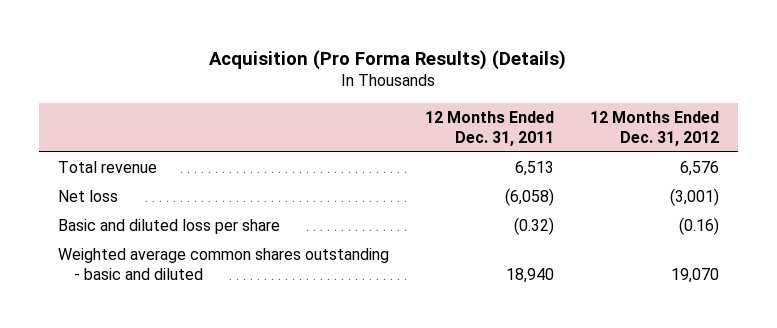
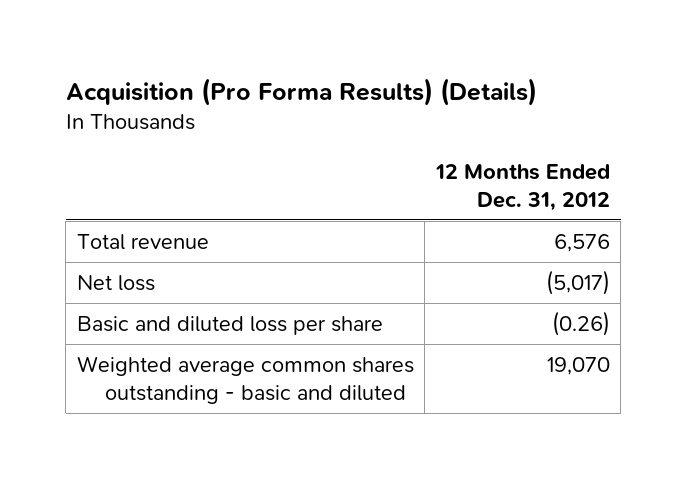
- | 12 Months Ended Dec. 31, 2011 | 12 Months Ended Dec. 31, 2012
+ | 12 Months Ended Dec. 31, 2012
- Net loss | (6,058) | (3,001)
- Basic and diluted loss per share | (0.32) | (0.16)
+ Net loss | (5,017)
+ Basic and diluted loss per share | (0.26)

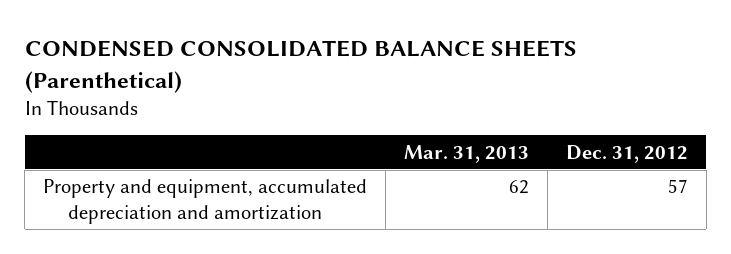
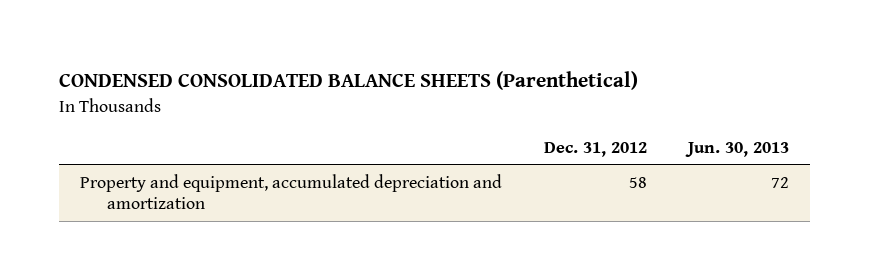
- | Mar. 31, 2013 | Dec. 31, 2012
+ | Dec. 31, 2012 | Jun. 30, 2013
- Property and equipment, accumulated depreciation and amortization | 62 | 57
+ Property and equipment, accumulated depreciation and amortization | 58 | 72

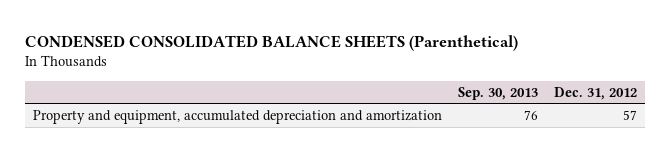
- | Dec. 31, 2012 | Jun. 30, 2013
+ | Sep. 30, 2013 | Dec. 31, 2012
- Property and equipment, accumulated depreciation and amortization | 58 | 72
+ Property and equipment, accumulated depreciation and amortization | 76 | 57

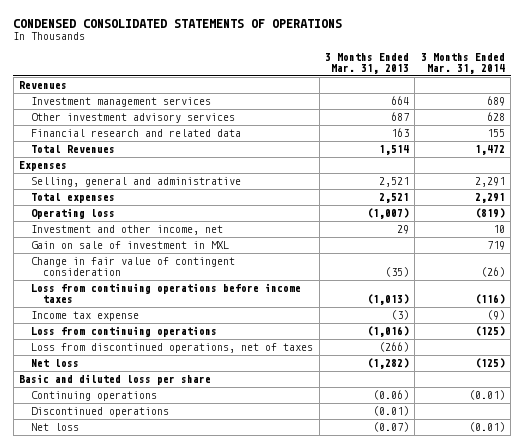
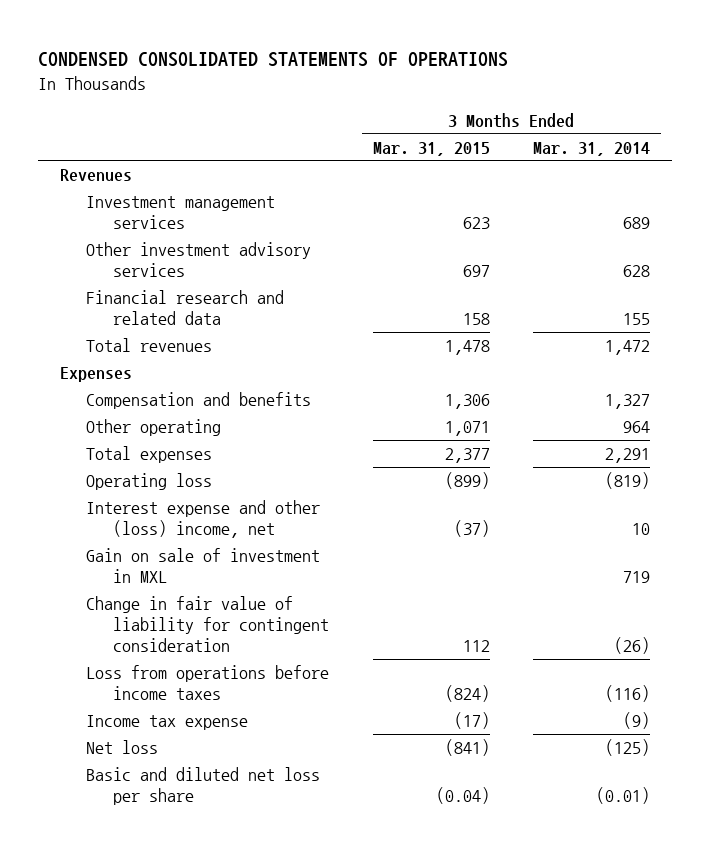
- | 3 Months Ended Mar. 31, 2013 | 3 Months Ended Mar. 31, 2014
+ | 3 Months Ended Mar. 31, 2015 | 3 Months Ended Mar. 31, 2014
- Total Revenues | 1,514 | 1,472
+ Total revenues | 1,478 | 1,472
- Selling, general and administrative | 2,521 | 2,291
+ Compensation and benefits | 1,306 | 1,327
+ Other operating | 1,071 | 964
- Investment and other income, net | 29 | 10
+ Interest expense and other (loss) income, net | (37) | 10
- Change in fair value of contingent consideration | (35) | (26)
- Loss from continuing operations before income taxes | (1,013) | (116)
+ Change in fair value of liability for contingent consideration | 112 | (26)
+ Loss from operations before income taxes | (824) | (116)
- Loss from continuing operations | (1,016) | (125)
- Loss from discontinued operations, net of taxes | (266) |
- Basic and diluted loss per share
- Continuing operations | (0.06) | (0.01)
- Discontinued operations | (0.01) |
- Net loss | (0.07) | (0.01)
+ Basic and diluted net loss per share | (0.04) | (0.01)

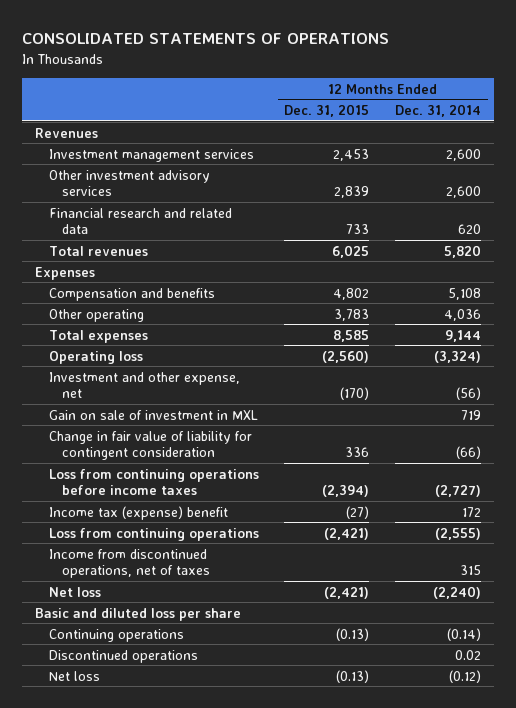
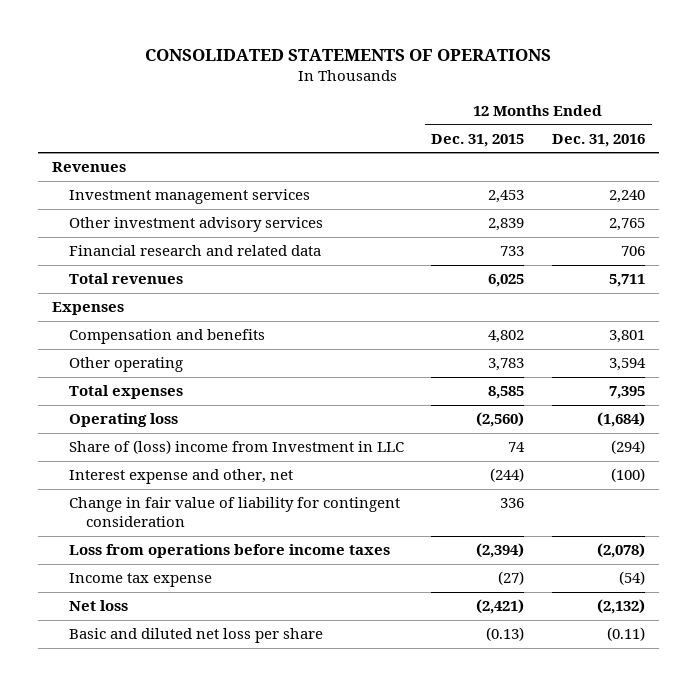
- | 12 Months Ended Dec. 31, 2015 | 12 Months Ended Dec. 31, 2014
+ | 12 Months Ended Dec. 31, 2015 | 12 Months Ended Dec. 31, 2016
- Investment and other expense, net | (170) | (56)
- Gain on sale of investment in MXL | | 719
+ Share of (loss) income from Investment in LLC | 74 | (294)
+ Interest expense and other, net | (244) | (100)
- Loss from continuing operations before income taxes | (2,394) | (2,727)
- Income tax (expense) benefit | (27) | 172
- Loss from continuing operations | (2,421) | (2,555)
- Income from discontinued operations, net of taxes | | 315
+ Loss from operations before income taxes | (2,394) | (2,078)
+ Income tax expense | (27) | (54)
- Basic and diluted loss per share
- Continuing operations | (0.13) | (0.14)
- Discontinued operations | | 0.02
- Net loss | (0.13) | (0.12)
+ Basic and diluted net loss per share | (0.13) | (0.11)

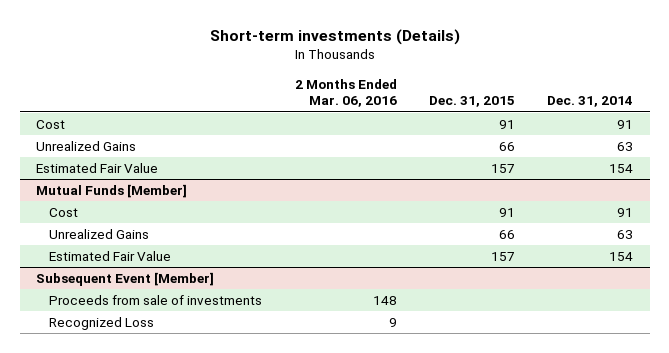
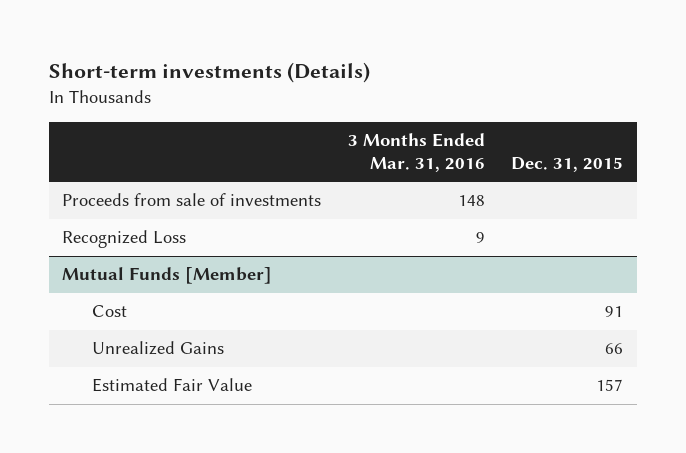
- | 2 Months Ended Mar. 06, 2016 | Dec. 31, 2015 | Dec. 31, 2014
+ | 3 Months Ended Mar. 31, 2016 | Dec. 31, 2015
- Cost | | 91 | 91
- Unrealized Gains | | 66 | 63
- Estimated Fair Value | | 157 | 154
+ Proceeds from sale of investments | 148 |
+ Recognized Loss | 9 |
- Subsequent Event [Member]
- Proceeds from sale of investments | 148 | |
- Recognized Loss | 9 | |

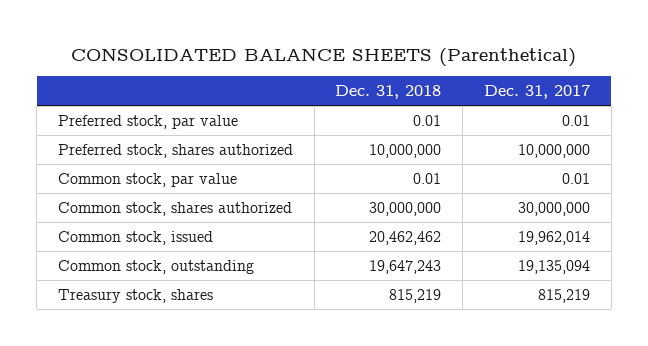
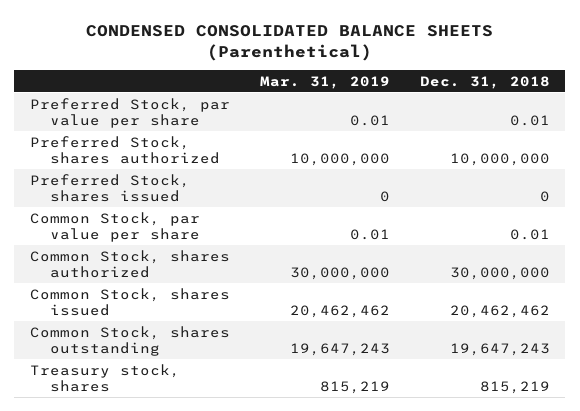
- CONSOLIDATED BALANCE SHEETS (Parenthetical)
+ CONDENSED CONSOLIDATED BALANCE SHEETS (Parenthetical)
- | Dec. 31, 2018 | Dec. 31, 2017
+ | Mar. 31, 2019 | Dec. 31, 2018
- Preferred stock, par value | 0.01 | 0.01
- Preferred stock, shares authorized | 10,000,000 | 10,000,000
- Common stock, par value | 0.01 | 0.01
- Common stock, shares authorized | 30,000,000 | 30,000,000
- Common stock, issued | 20,462,462 | 19,962,014
- Common stock, outstanding | 19,647,243 | 19,135,094
+ Preferred Stock, par value per share | 0.01 | 0.01
+ Preferred Stock, shares authorized | 10,000,000 | 10,000,000
+ Preferred Stock, shares issued | 0 | 0
+ Common Stock, par value per share | 0.01 | 0.01
+ Common Stock, shares authorized | 30,000,000 | 30,000,000
+ Common Stock, shares issued | 20,462,462 | 20,462,462
+ Common Stock, shares outstanding | 19,647,243 | 19,647,243

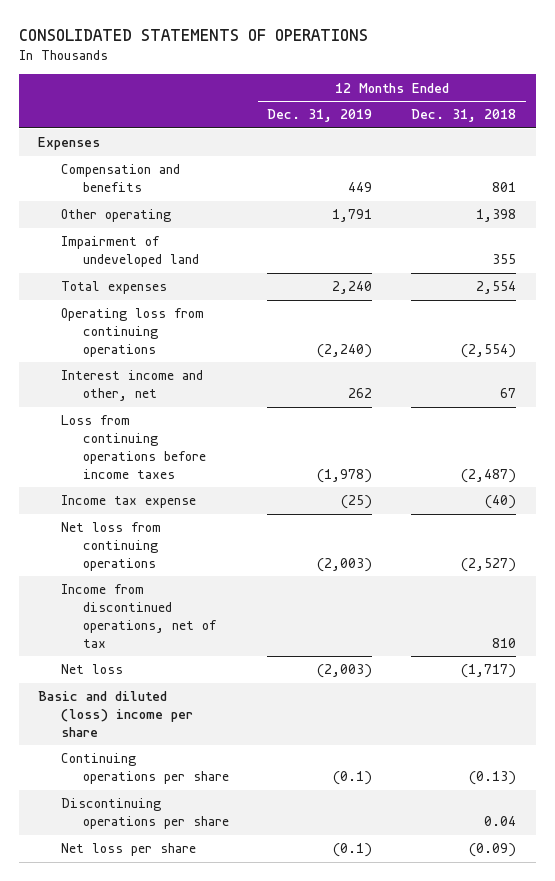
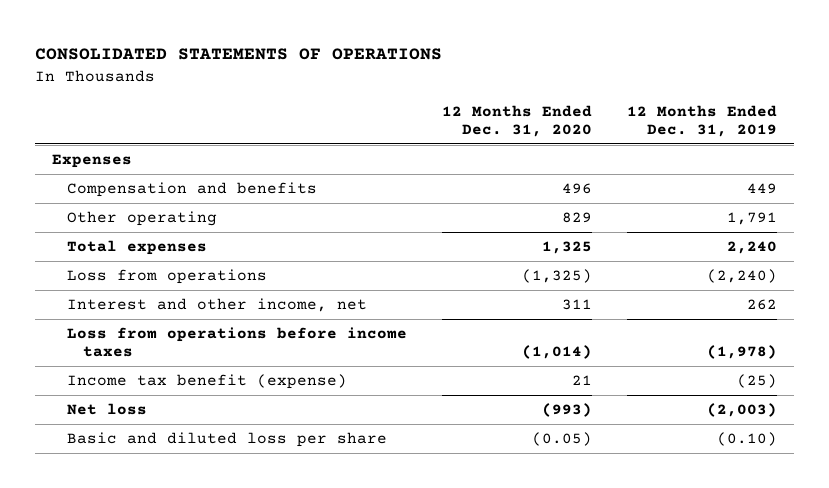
- | 12 Months Ended Dec. 31, 2019 | 12 Months Ended Dec. 31, 2018
+ | 12 Months Ended Dec. 31, 2020 | 12 Months Ended Dec. 31, 2019
- Impairment of undeveloped land | | 355
- Operating loss from continuing operations | (2,240) | (2,554)
- Interest income and other, net | 262 | 67
- Loss from continuing operations before income taxes | (1,978) | (2,487)
- Income tax expense | (25) | (40)
- Net loss from continuing operations | (2,003) | (2,527)
- Income from discontinued operations, net of tax | | 810
+ Loss from operations | (1,325) | (2,240)
+ Interest and other income, net | 311 | 262
+ Loss from operations before income taxes | (1,014) | (1,978)
+ Income tax benefit (expense) | 21 | (25)
- Basic and diluted (loss) income per share
- Continuing operations per share | (0.1) | (0.13)
- Discontinuing operations per share | | 0.04
- Net loss per share | (0.1) | (0.09)
+ Basic and diluted loss per share | (0.05) | (0.10)

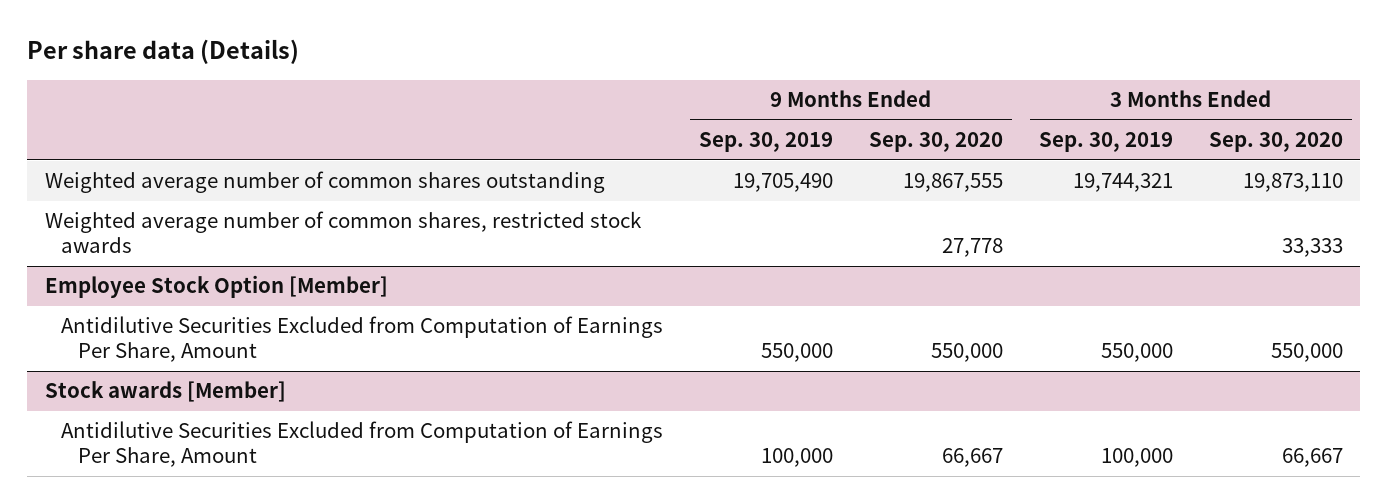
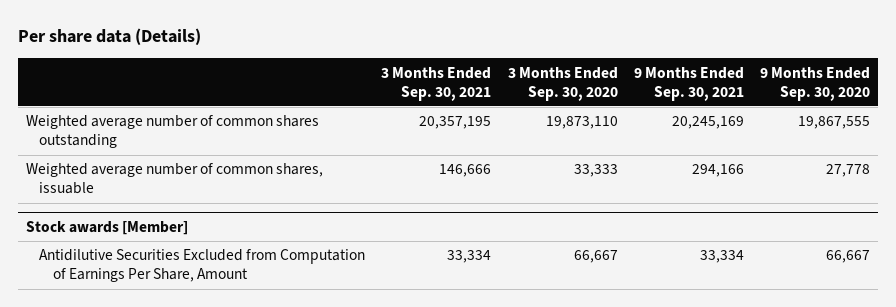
- | 9 Months Ended Sep. 30, 2019 | 9 Months Ended Sep. 30, 2020 | 3 Months Ended Sep. 30, 2019 | 3 Months Ended Sep. 30, 2020
+ | 3 Months Ended Sep. 30, 2021 | 3 Months Ended Sep. 30, 2020 | 9 Months Ended Sep. 30, 2021 | 9 Months Ended Sep. 30, 2020
- Weighted average number of common shares, restricted stock awards | | 27,778 | | 33,333
- Employee Stock Option [Member]
- Antidilutive Securities Excluded from Computation of Earnings Per Share, Amount | 550,000 | 550,000 | 550,000 | 550,000
+ Weighted average number of common shares, issuable | 146,666 | 33,333 | 294,166 | 27,778

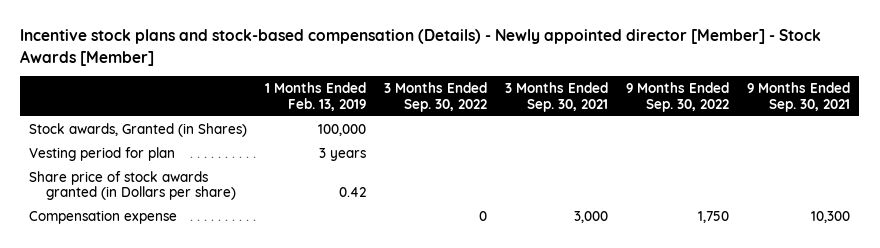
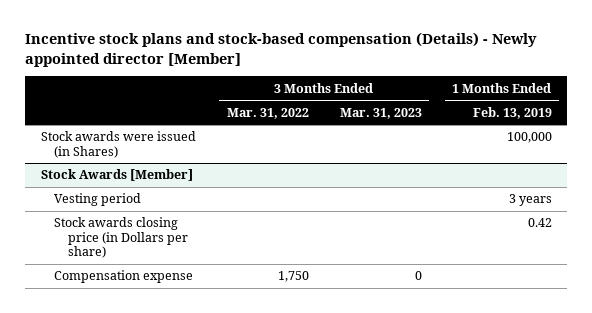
- Incentive stock plans and stock-based compensation (Details) - Newly appointed director [Member] - Stock Awards [Member]
+ Incentive stock plans and stock-based compensation (Details) - Newly appointed director [Member]
- | 1 Months Ended Feb. 13, 2019 | 3 Months Ended Sep. 30, 2022 | 3 Months Ended Sep. 30, 2021 | 9 Months Ended Sep. 30, 2022 | 9 Months Ended Sep. 30, 2021
+ | 3 Months Ended Mar. 31, 2022 | 3 Months Ended Mar. 31, 2023 | 1 Months Ended Feb. 13, 2019
- Stock awards, Granted (in Shares) | 100,000 | | | |
- Vesting period for plan | 3 years | | | |
- Share price of stock awards granted (in Dollars per share) | 0.42 | | | |
+ Stock awards were issued (in Shares) | | | 100,000
+ Stock Awards [Member]
+ Vesting period | | | 3 years
+ Stock awards closing price (in Dollars per share) | | | 0.42

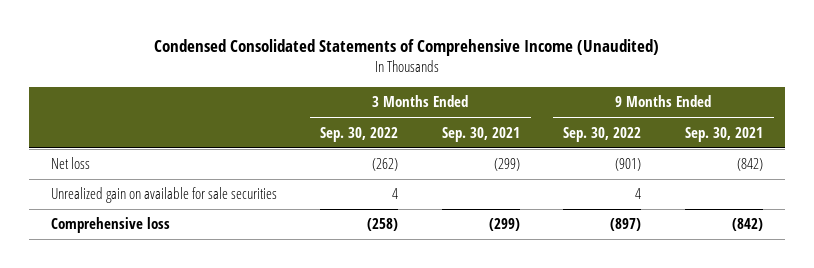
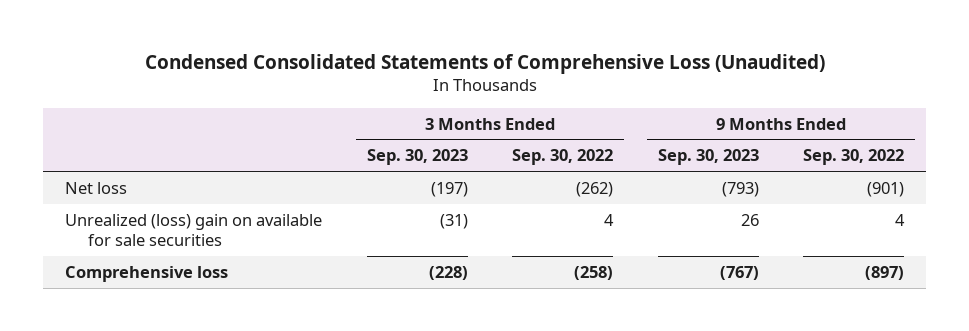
- Condensed Consolidated Statements of Comprehensive Income (Unaudited)
+ Condensed Consolidated Statements of Comprehensive Loss (Unaudited)
- | 3 Months Ended Sep. 30, 2022 | 3 Months Ended Sep. 30, 2021 | 9 Months Ended Sep. 30, 2022 | 9 Months Ended Sep. 30, 2021
+ | 3 Months Ended Sep. 30, 2023 | 3 Months Ended Sep. 30, 2022 | 9 Months Ended Sep. 30, 2023 | 9 Months Ended Sep. 30, 2022
- Unrealized gain on available for sale securities | 4 | | 4 |
+ Unrealized (loss) gain on available for sale securities | (31) | 4 | 26 | 4

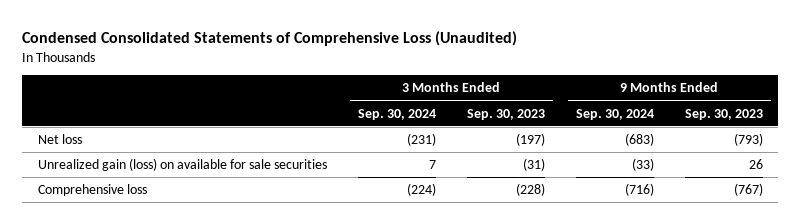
- | 3 Months Ended Sep. 30, 2023 | 3 Months Ended Sep. 30, 2022 | 9 Months Ended Sep. 30, 2023 | 9 Months Ended Sep. 30, 2022
+ | 3 Months Ended Sep. 30, 2024 | 3 Months Ended Sep. 30, 2023 | 9 Months Ended Sep. 30, 2024 | 9 Months Ended Sep. 30, 2023
- Unrealized (loss) gain on available for sale securities | (31) | 4 | 26 | 4
+ Unrealized gain (loss) on available for sale securities | 7 | (31) | (33) | 26

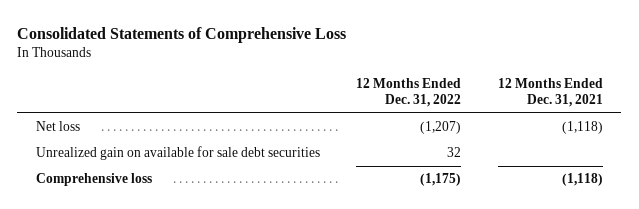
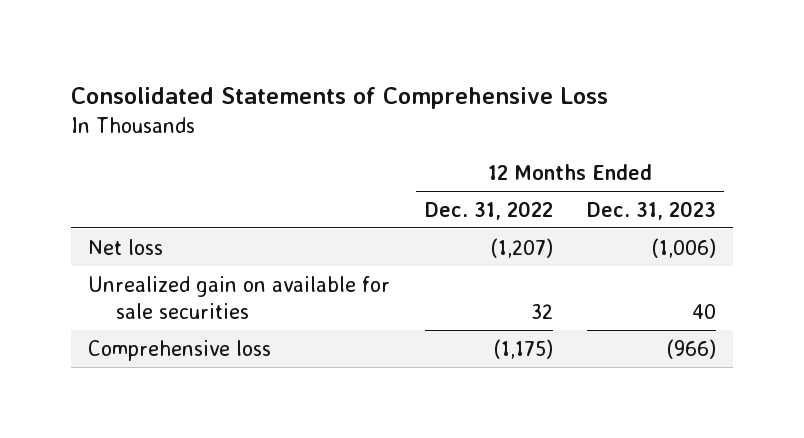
- | 12 Months Ended Dec. 31, 2022 | 12 Months Ended Dec. 31, 2021
+ | 12 Months Ended Dec. 31, 2022 | 12 Months Ended Dec. 31, 2023
- Unrealized gain on available for sale debt securities | 32 |
+ Unrealized gain on available for sale securities | 32 | 40

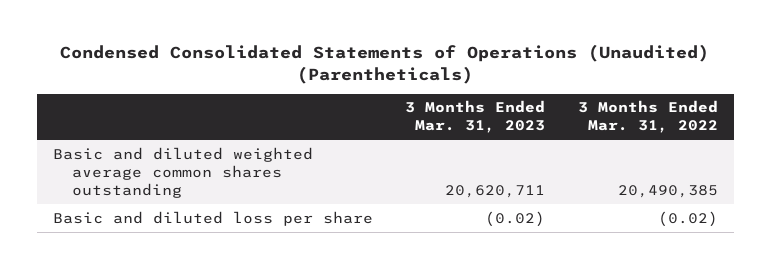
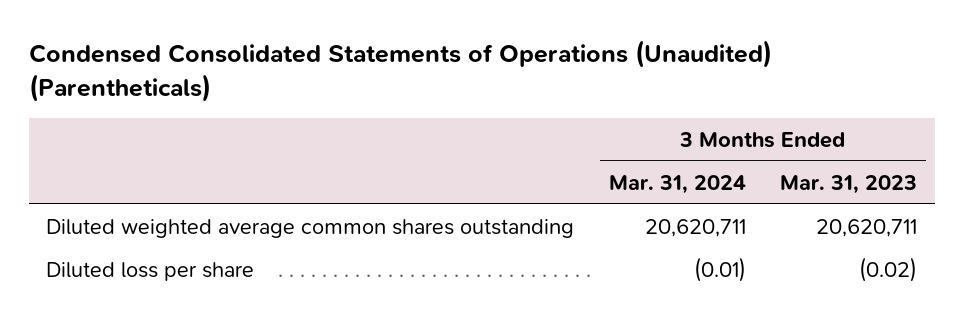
- | 3 Months Ended Mar. 31, 2023 | 3 Months Ended Mar. 31, 2022
+ | 3 Months Ended Mar. 31, 2024 | 3 Months Ended Mar. 31, 2023
- Basic and diluted weighted average common shares outstanding | 20,620,711 | 20,490,385
- Basic and diluted loss per share | (0.02) | (0.02)
+ Diluted weighted average common shares outstanding | 20,620,711 | 20,620,711
+ Diluted loss per share | (0.01) | (0.02)

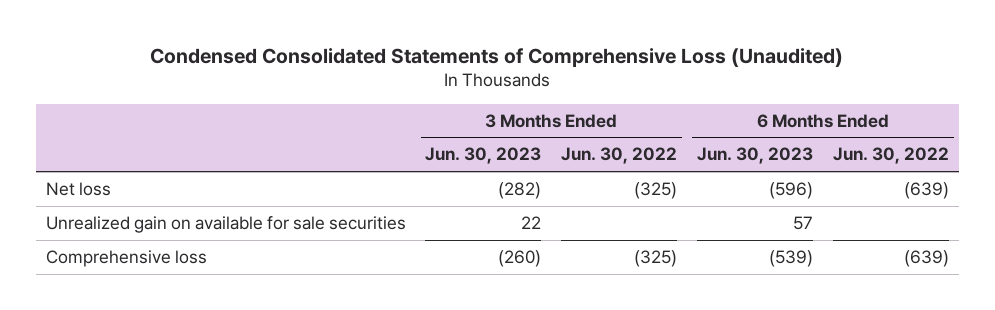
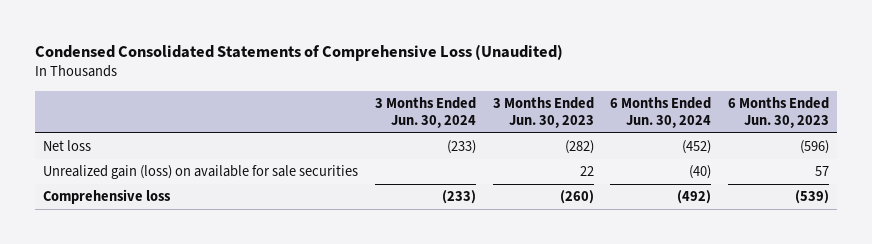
- | 3 Months Ended Jun. 30, 2023 | 3 Months Ended Jun. 30, 2022 | 6 Months Ended Jun. 30, 2023 | 6 Months Ended Jun. 30, 2022
+ | 3 Months Ended Jun. 30, 2024 | 3 Months Ended Jun. 30, 2023 | 6 Months Ended Jun. 30, 2024 | 6 Months Ended Jun. 30, 2023
- Unrealized gain on available for sale securities | 22 | | 57 |
+ Unrealized gain (loss) on available for sale securities | | 22 | (40) | 57

